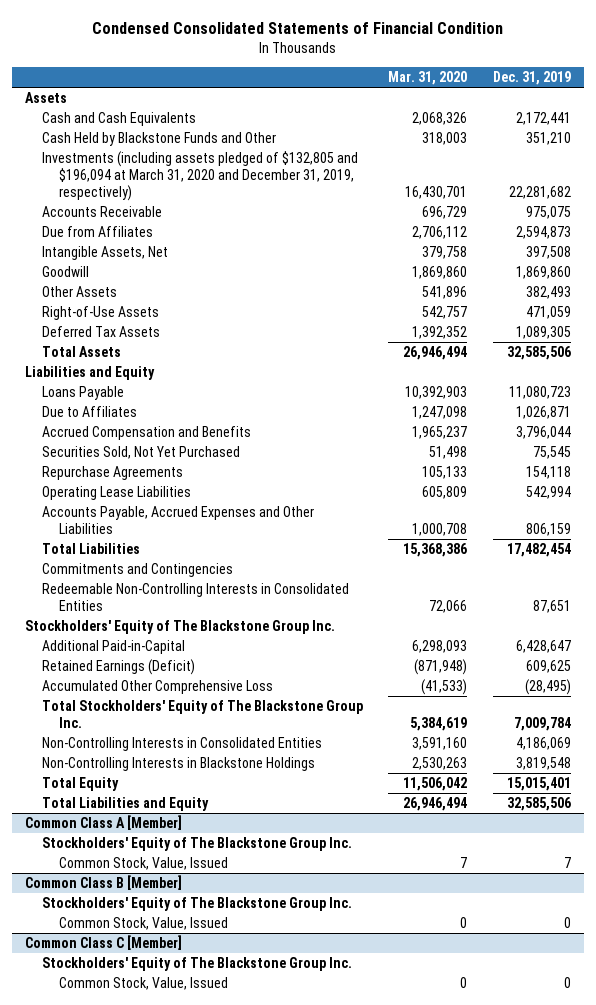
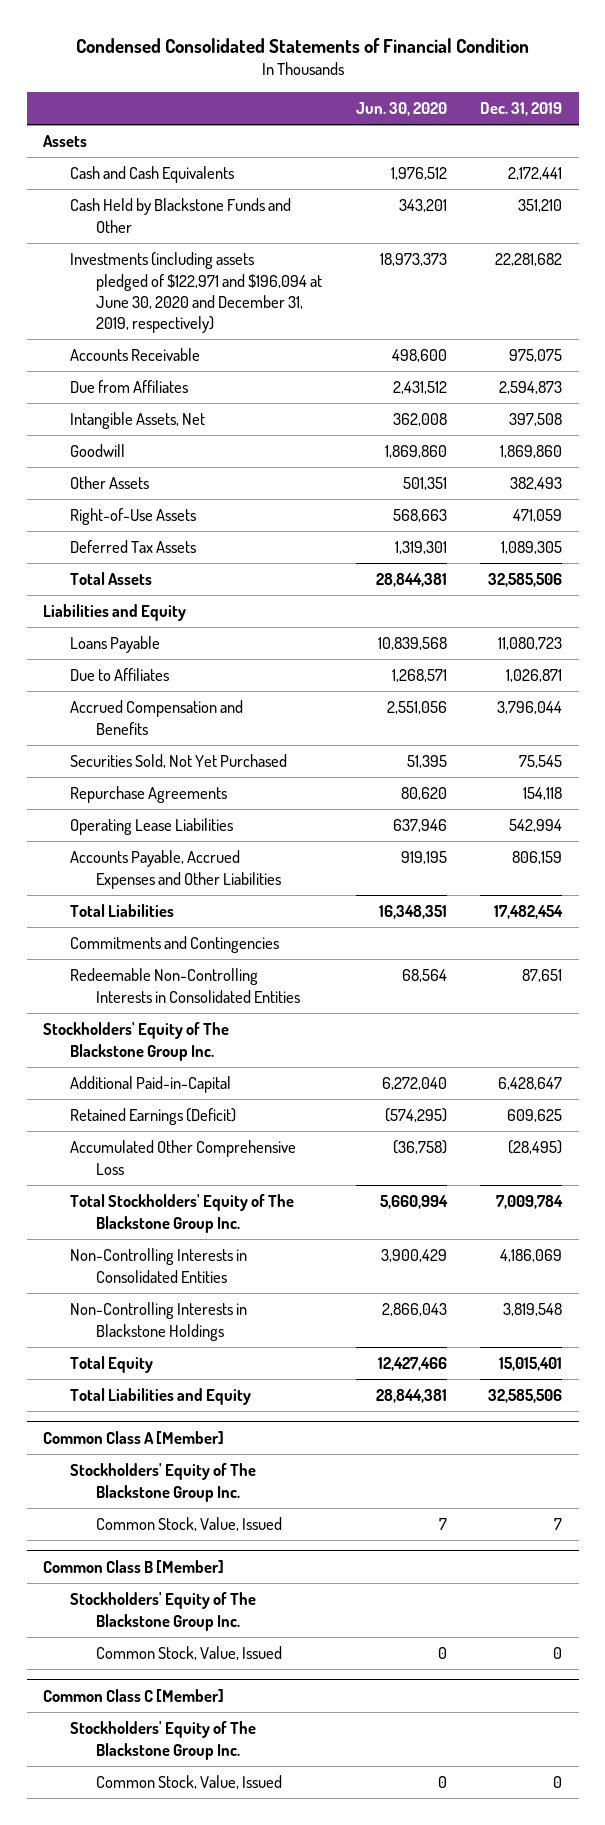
- | Mar. 31, 2020 | Dec. 31, 2019
+ | Jun. 30, 2020 | Dec. 31, 2019
- Investments (including assets pledged of $132,805 and $196,094 at March 31, 2020 and December 31, 2019, respectively) | 16,430,701 | 22,281,682
+ Investments (including assets pledged of $122,971 and $196,094 at June 30, 2020 and December 31, 2019, respectively) | 18,973,373 | 22,281,682

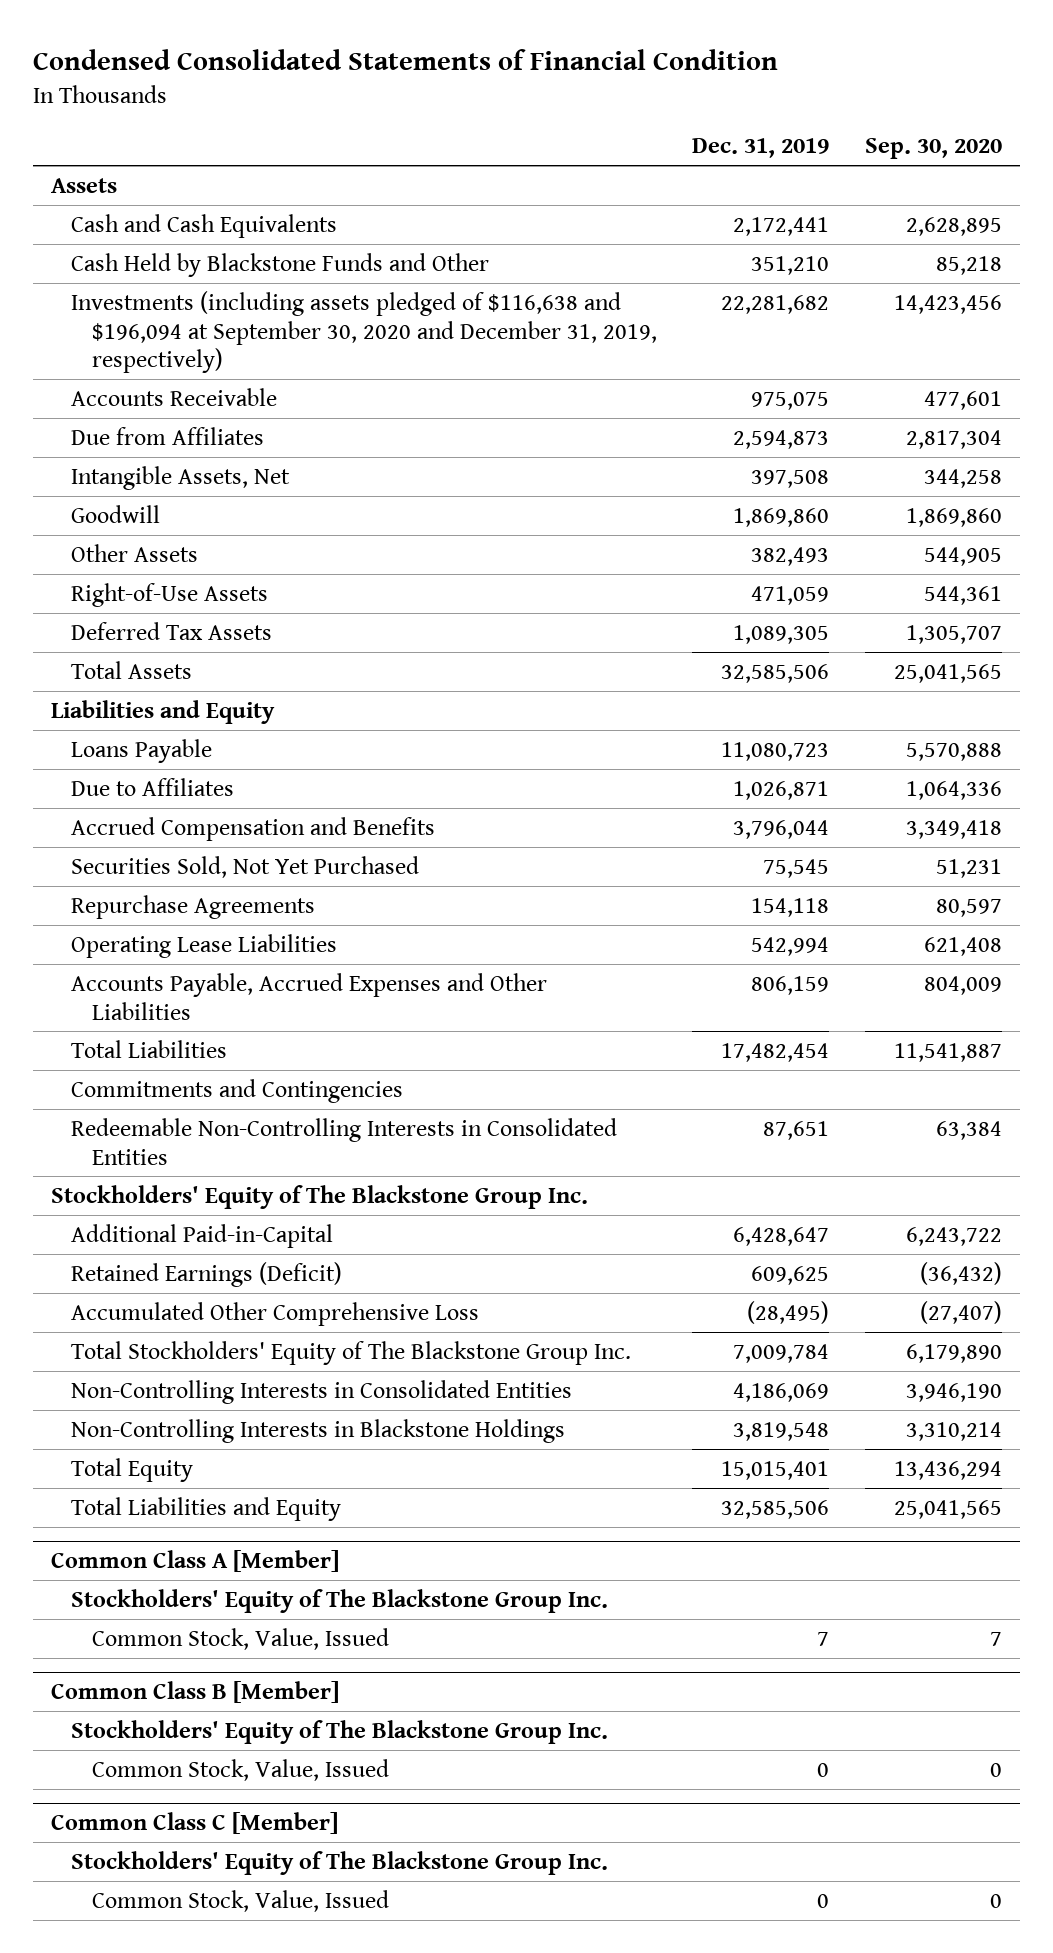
- | Jun. 30, 2020 | Dec. 31, 2019
+ | Dec. 31, 2019 | Sep. 30, 2020
- Investments (including assets pledged of $122,971 and $196,094 at June 30, 2020 and December 31, 2019, respectively) | 18,973,373 | 22,281,682
+ Investments (including assets pledged of $116,638 and $196,094 at September 30, 2020 and December 31, 2019, respectively) | 22,281,682 | 14,423,456

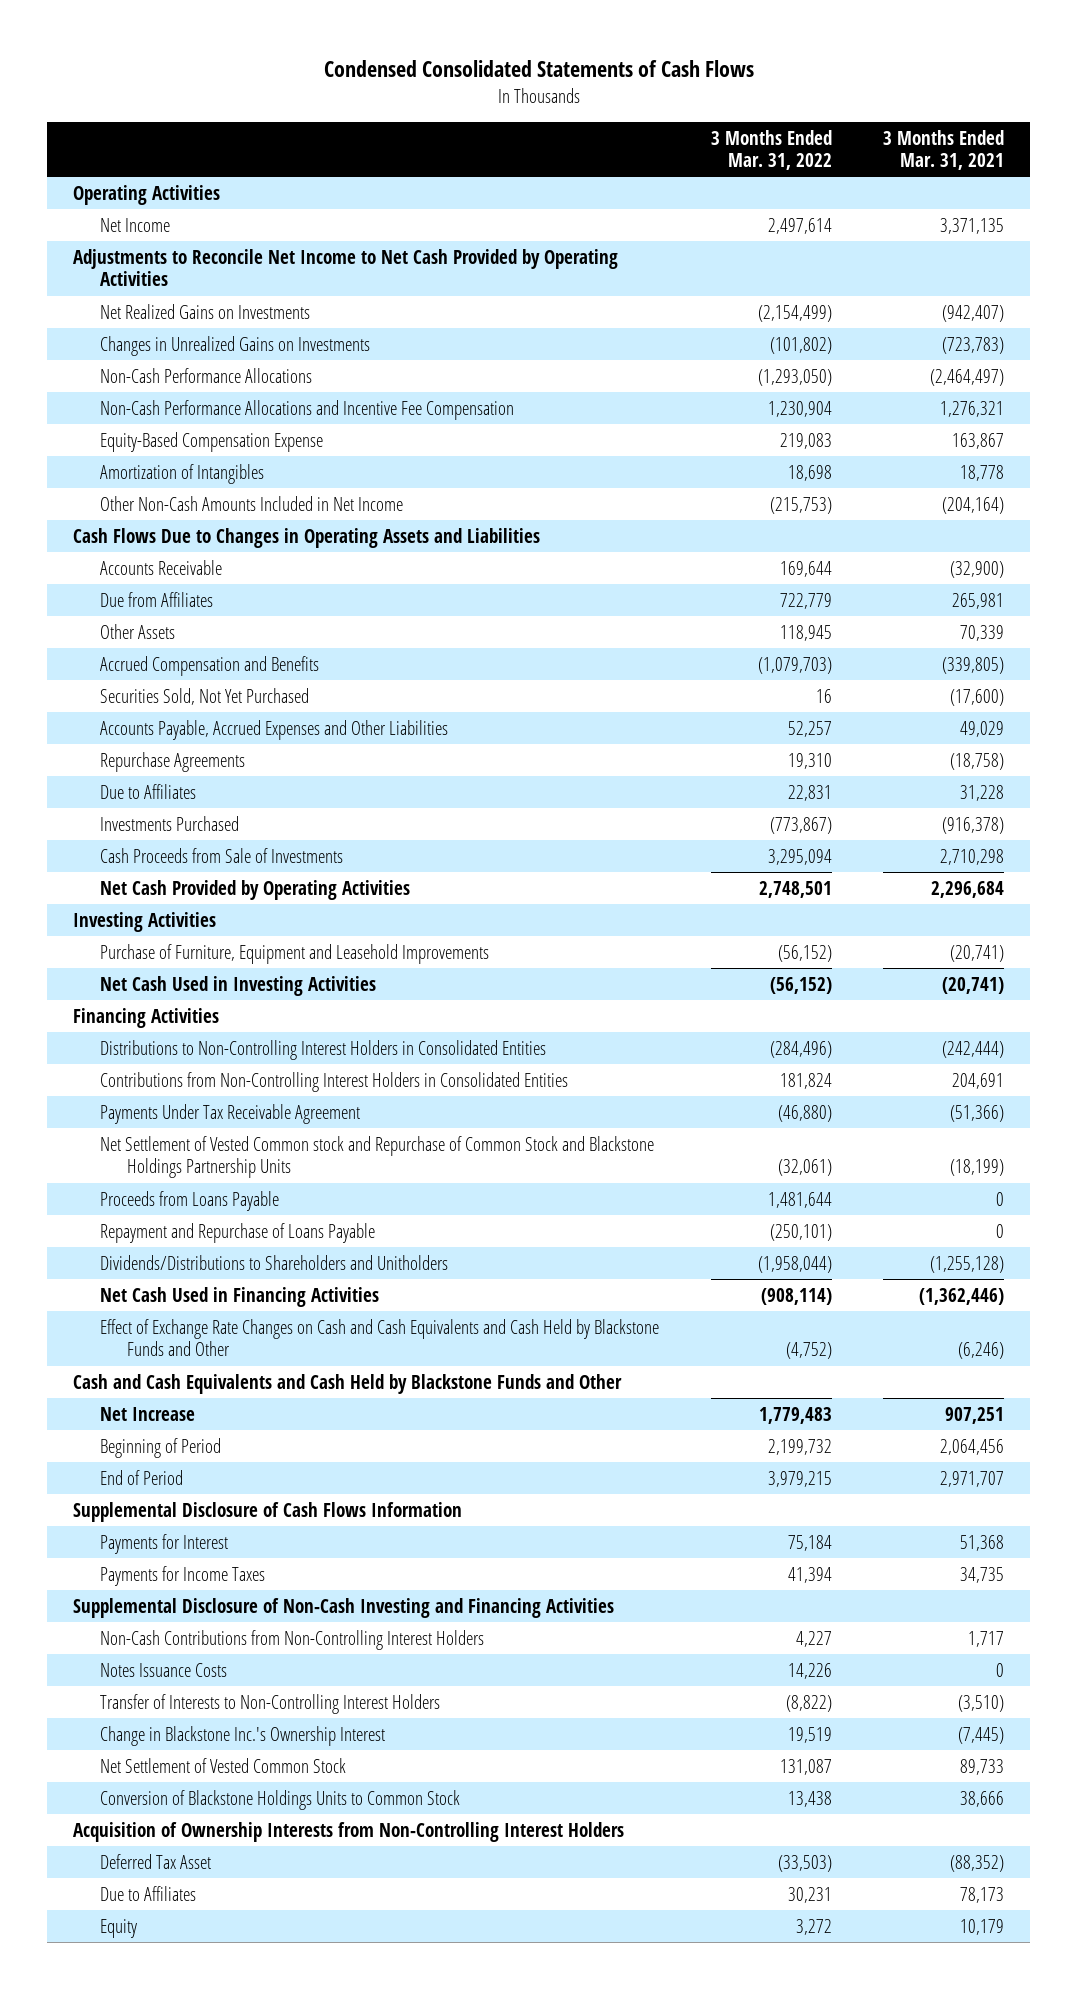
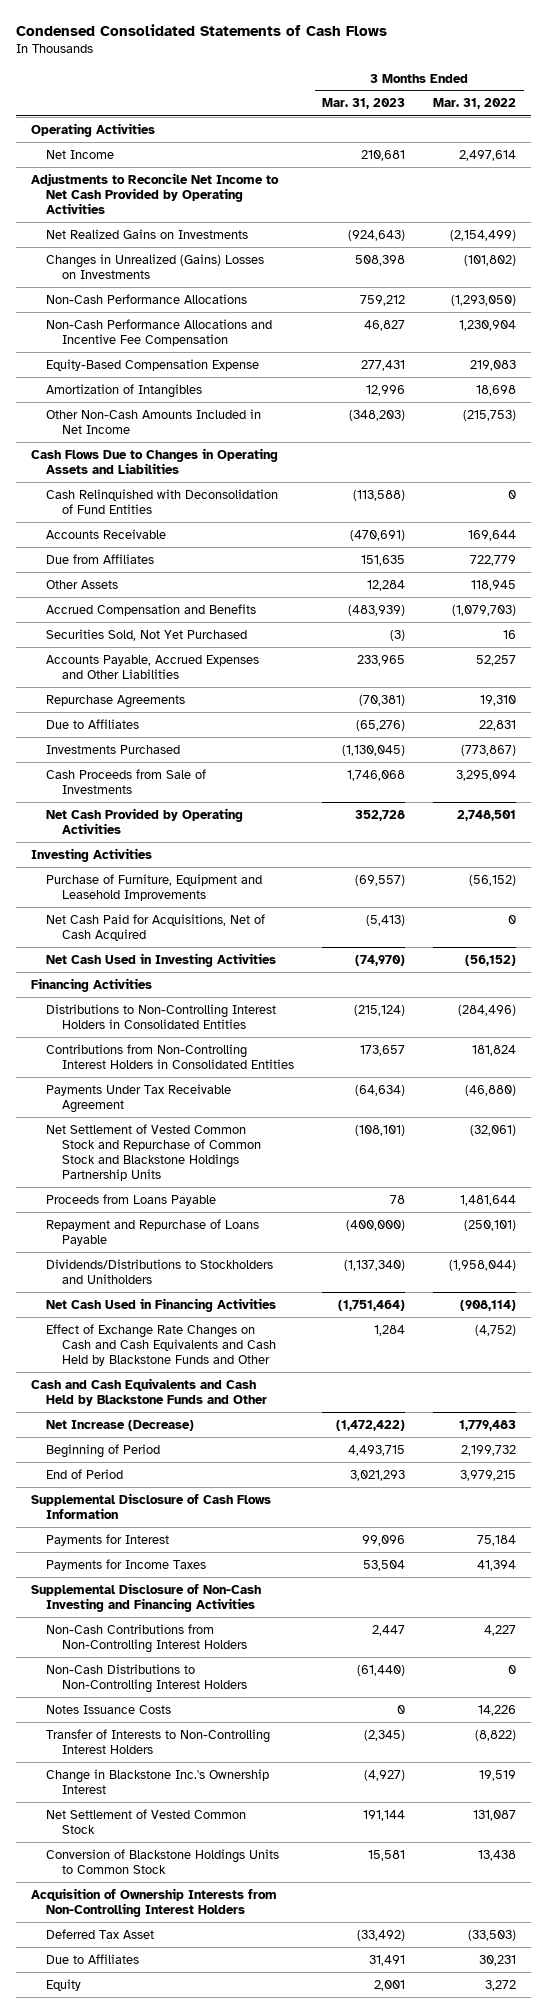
- | 3 Months Ended Mar. 31, 2022 | 3 Months Ended Mar. 31, 2021
+ | 3 Months Ended Mar. 31, 2023 | 3 Months Ended Mar. 31, 2022
- Changes in Unrealized Gains on Investments | (101,802) | (723,783)
+ Changes in Unrealized (Gains) Losses on Investments | 508,398 | (101,802)
+ Cash Relinquished with Deconsolidation of Fund Entities | (113,588) | 0
+ Net Cash Paid for Acquisitions, Net of Cash Acquired | (5,413) | 0
- Net Settlement of Vested Common stock and Repurchase of Common Stock and Blackstone Holdings Partnership Units | (32,061) | (18,199)
+ Net Settlement of Vested Common Stock and Repurchase of Common Stock and Blackstone Holdings Partnership Units | (108,101) | (32,061)
- Dividends/Distributions to Shareholders and Unitholders | (1,958,044) | (1,255,128)
+ Dividends/Distributions to Stockholders and Unitholders | (1,137,340) | (1,958,044)
- Net Increase | 1,779,483 | 907,251
+ Net Increase (Decrease) | (1,472,422) | 1,779,483
+ Non-Cash Distributions to Non-Controlling Interest Holders | (61,440) | 0

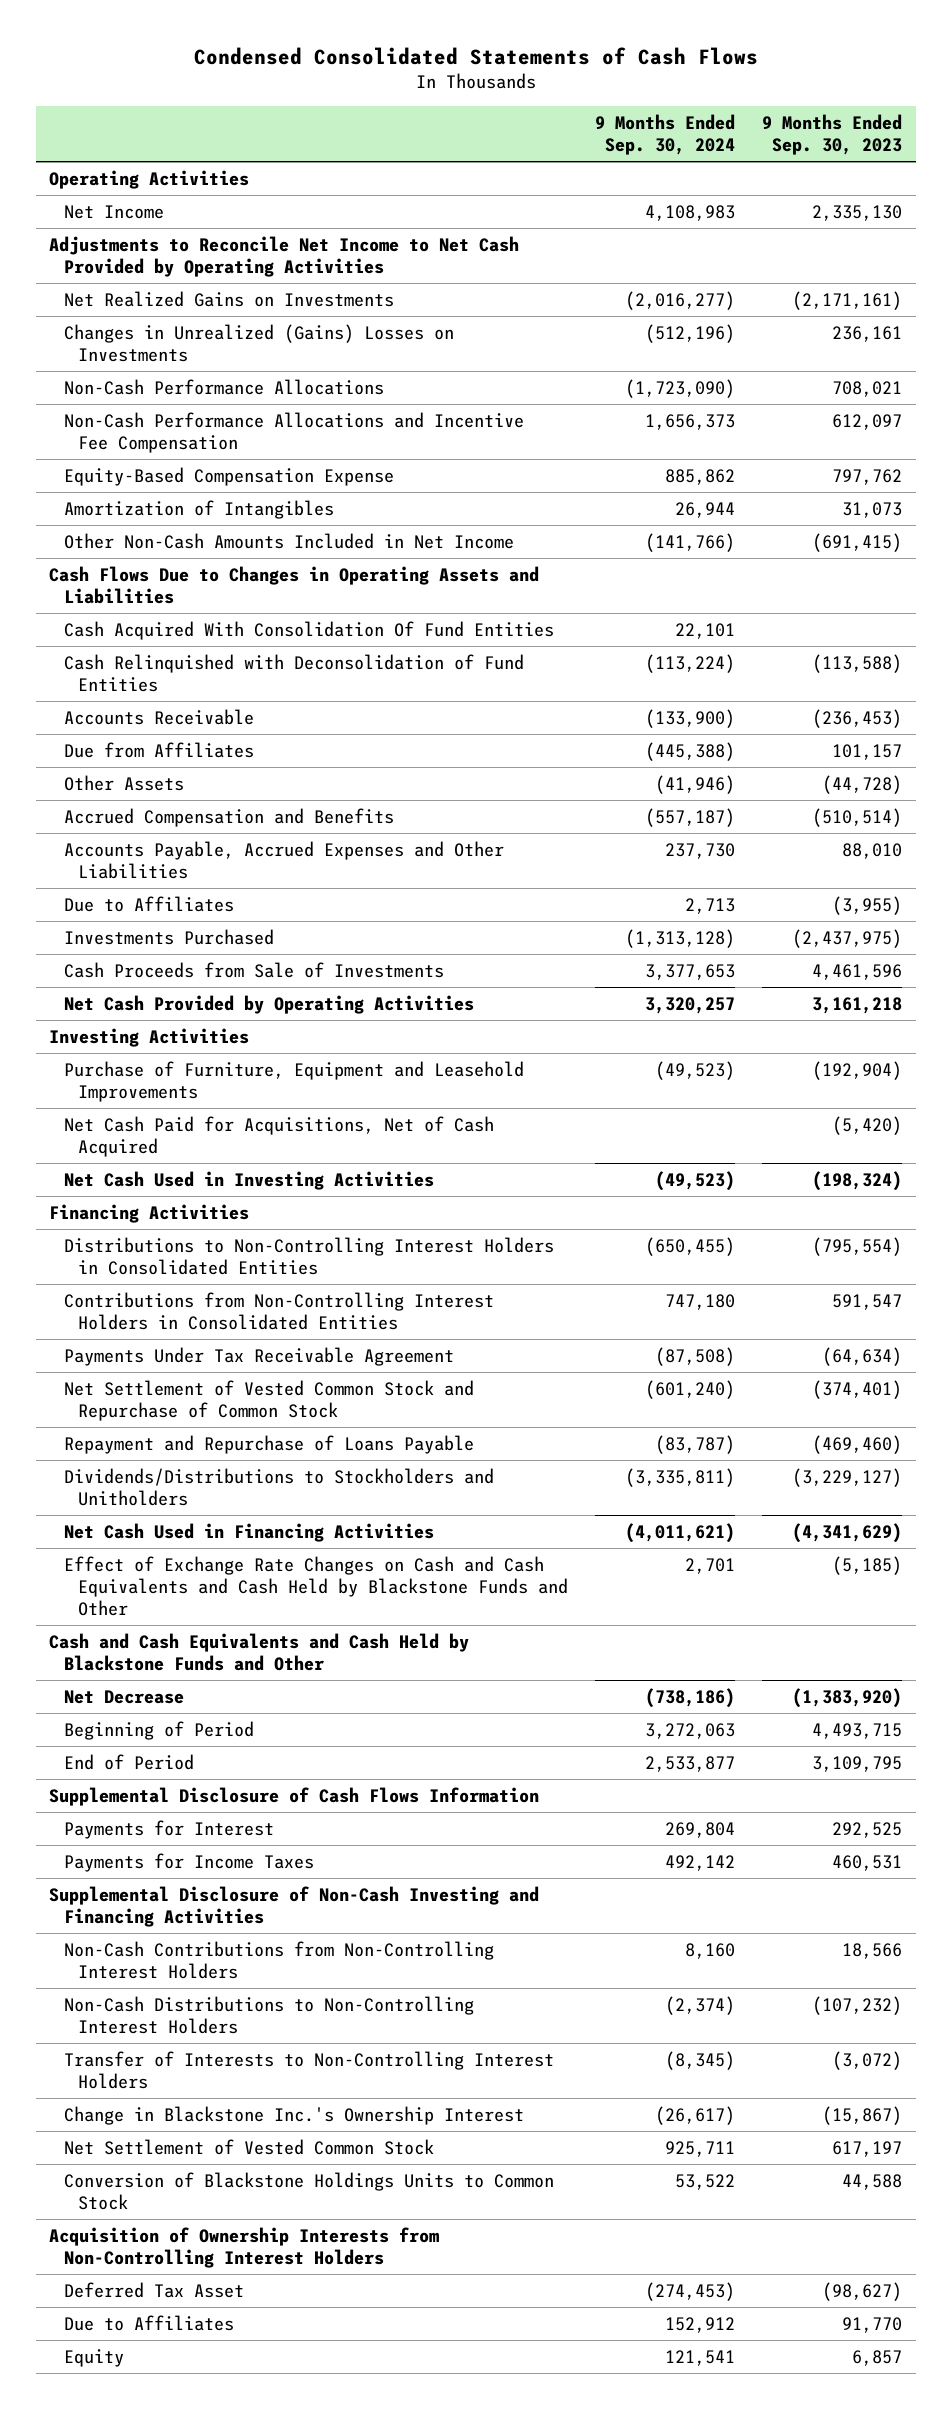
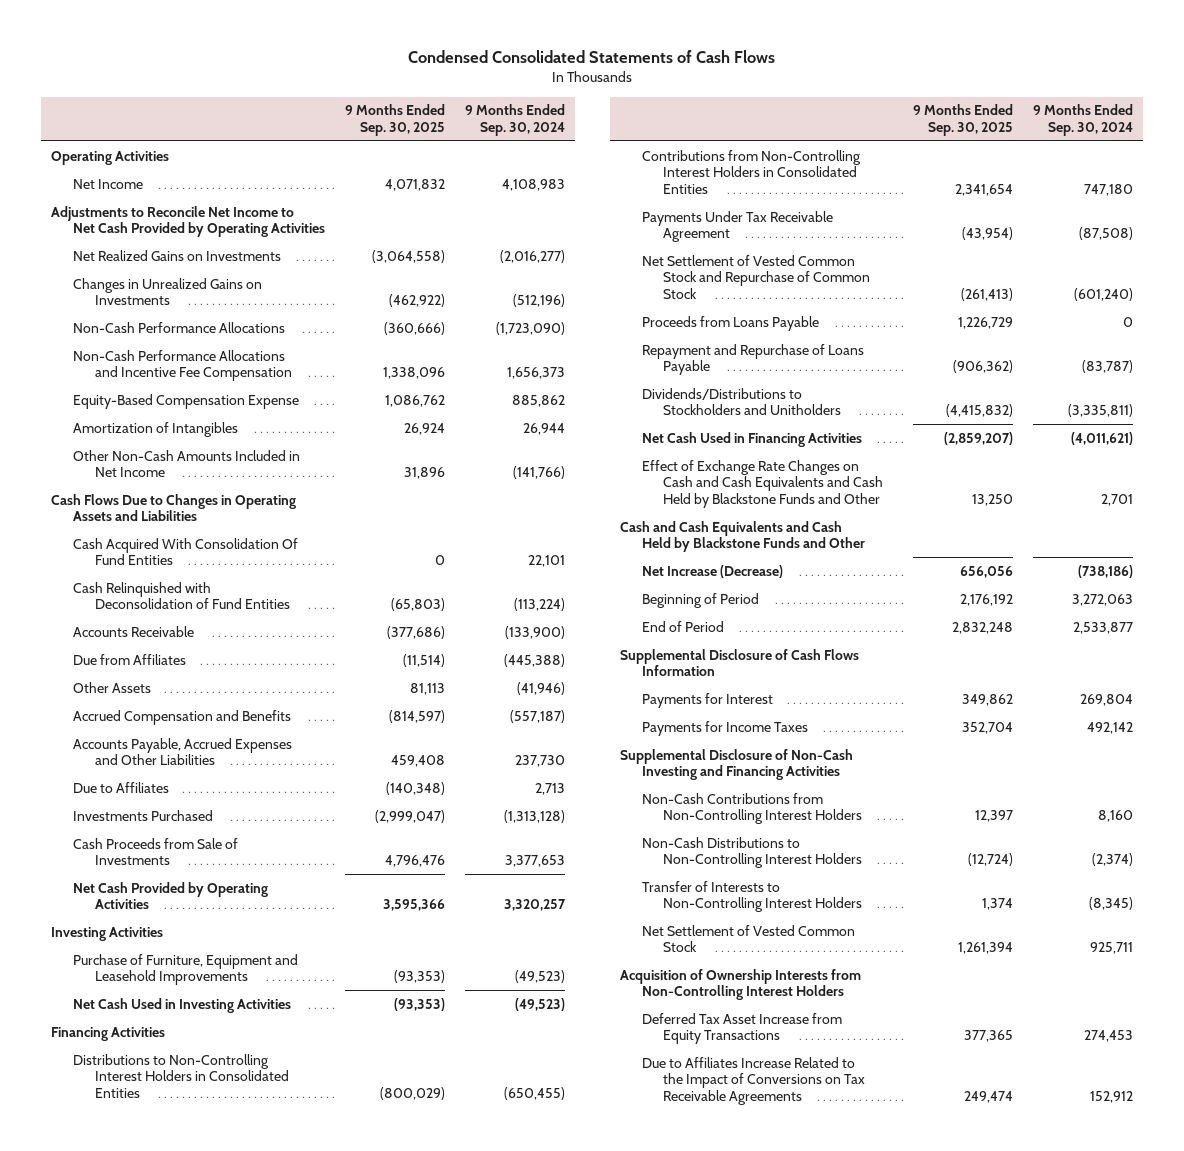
- | 9 Months Ended Sep. 30, 2024 | 9 Months Ended Sep. 30, 2023
+ | 9 Months Ended Sep. 30, 2025 | 9 Months Ended Sep. 30, 2024
- Changes in Unrealized (Gains) Losses on Investments | (512,196) | 236,161
+ Changes in Unrealized Gains on Investments | (462,922) | (512,196)
- Net Cash Paid for Acquisitions, Net of Cash Acquired | | (5,420)
+ Proceeds from Loans Payable | 1,226,729 | 0
- Net Decrease | (738,186) | (1,383,920)
+ Net Increase (Decrease) | 656,056 | (738,186)
- Change in Blackstone Inc.'s Ownership Interest | (26,617) | (15,867)
- Conversion of Blackstone Holdings Units to Common Stock | 53,522 | 44,588
- Deferred Tax Asset | (274,453) | (98,627)
- Due to Affiliates | 152,912 | 91,770
- Equity | 121,541 | 6,857
+ Deferred Tax Asset Increase from Equity Transactions | 377,365 | 274,453
+ Due to Affiliates Increase Related to the Impact of Conversions on Tax Receivable Agreements | 249,474 | 152,912

